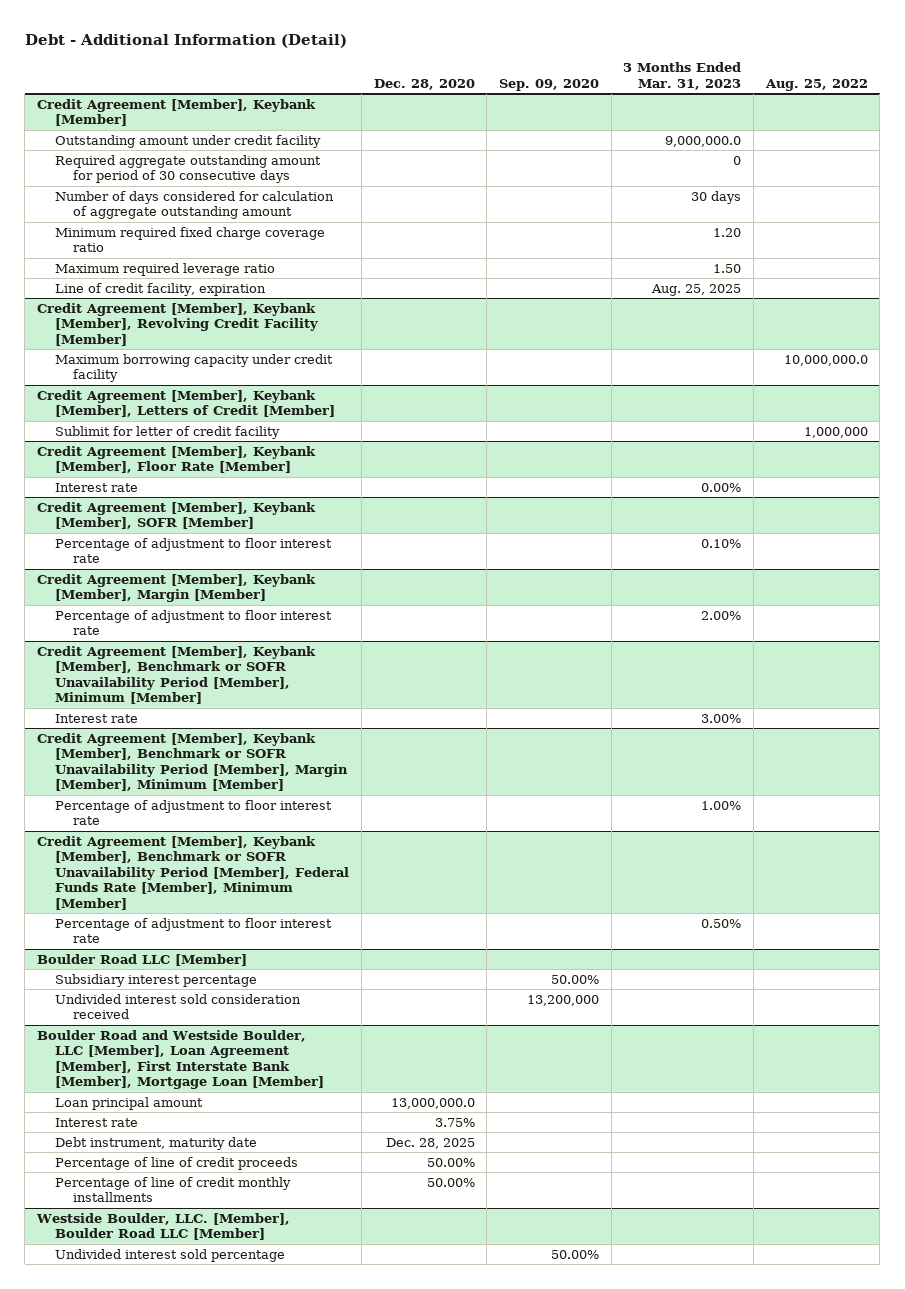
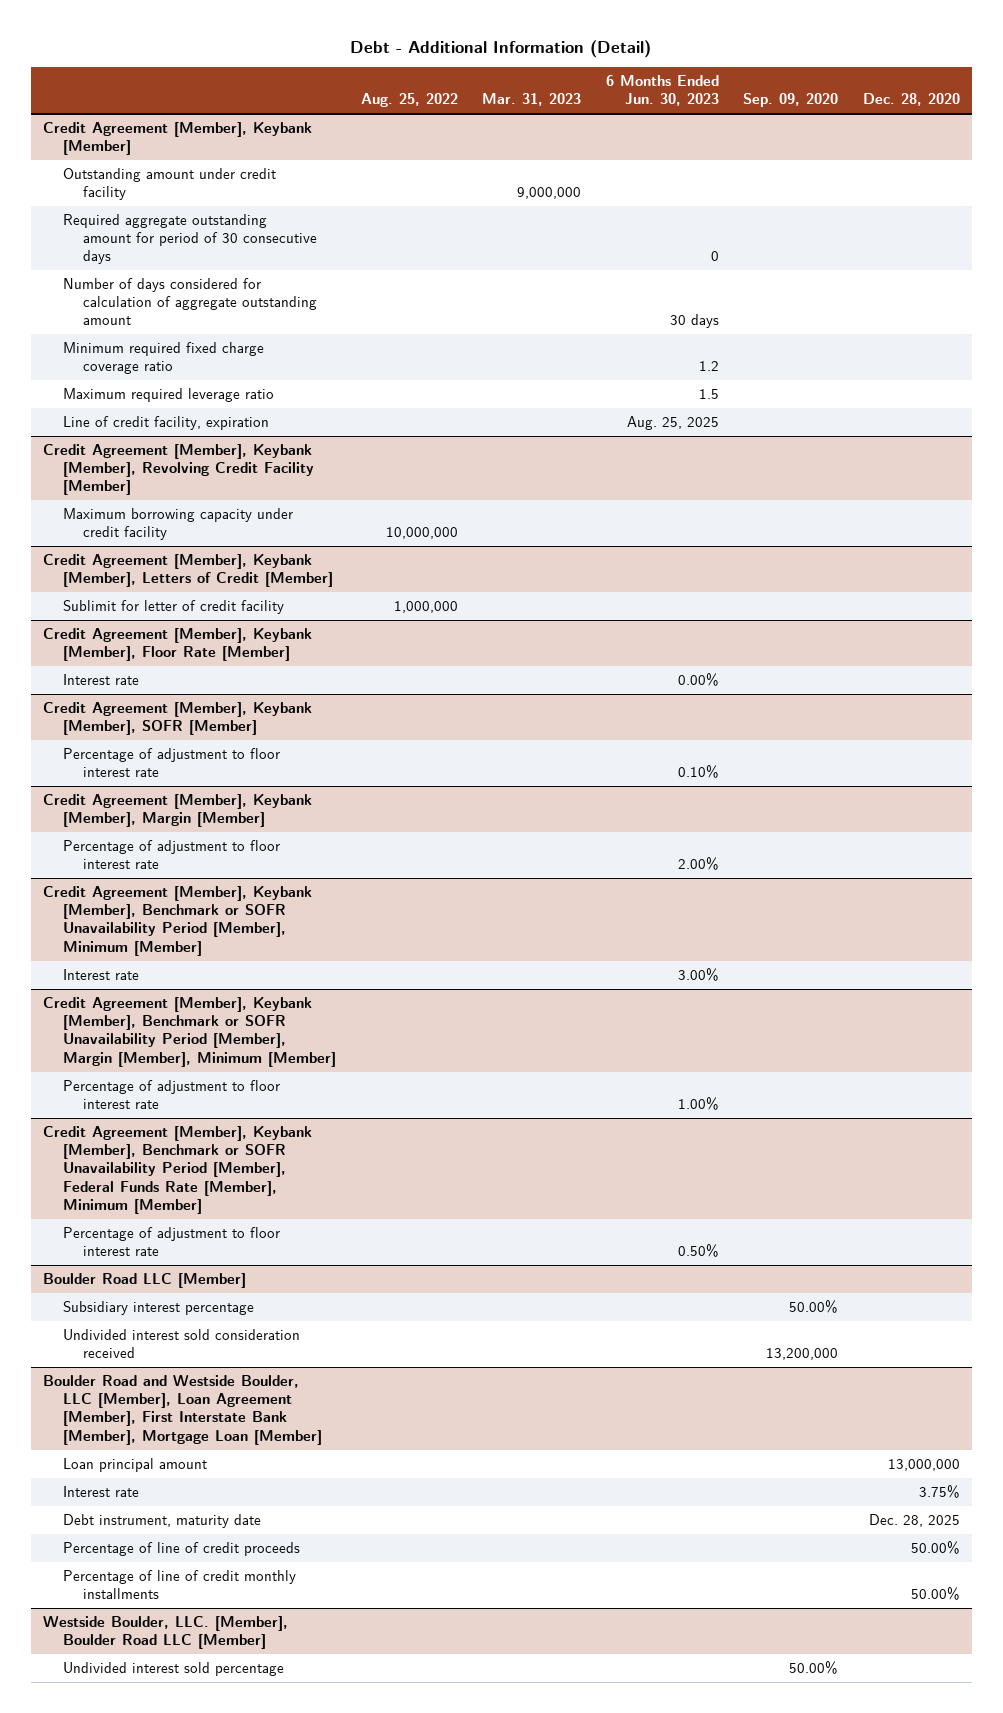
- | Dec. 28, 2020 | Sep. 09, 2020 | 3 Months Ended Mar. 31, 2023 | Aug. 25, 2022
+ | Aug. 25, 2022 | Mar. 31, 2023 | 6 Months Ended Jun. 30, 2023 | Sep. 09, 2020 | Dec. 28, 2020
@ Credit Agreement [Member], Keybank [Member], Revolving Credit Facility [Member]
- Maximum borrowing capacity under credit facility | | | | 10,000,000.0
+ Maximum borrowing capacity under credit facility | 10,000,000 | | | |
@ Boulder Road and Westside Boulder, LLC [Member], Loan Agreement [Member], First Interstate Bank [Member], Mortgage Loan [Member]
- Loan principal amount | 13,000,000.0 | | |
+ Loan principal amount | | | | | 13,000,000

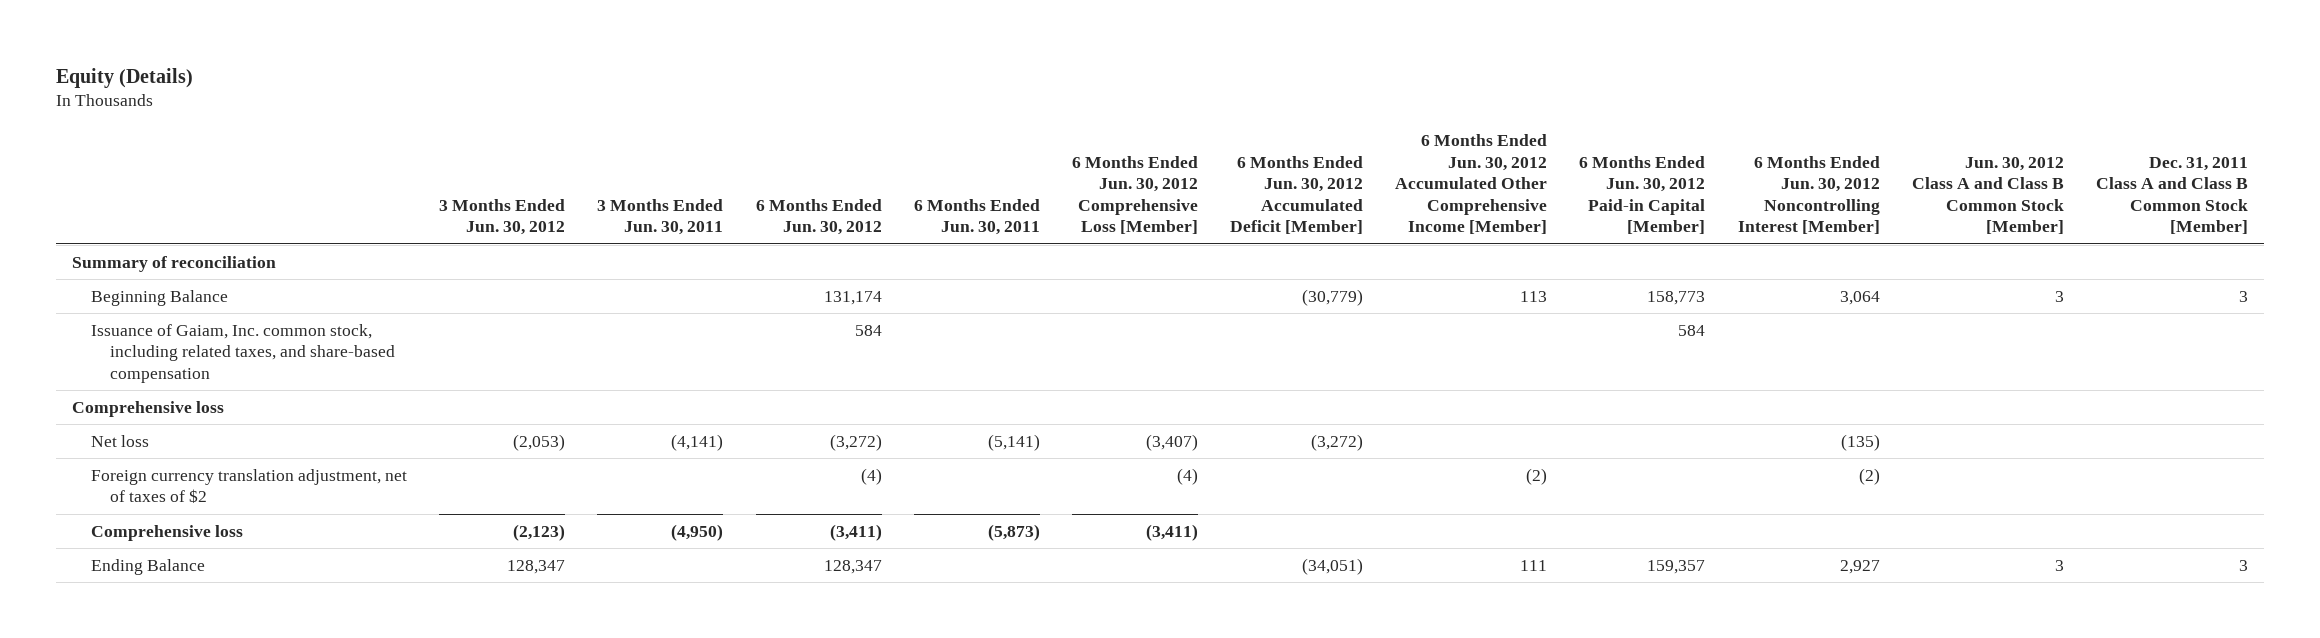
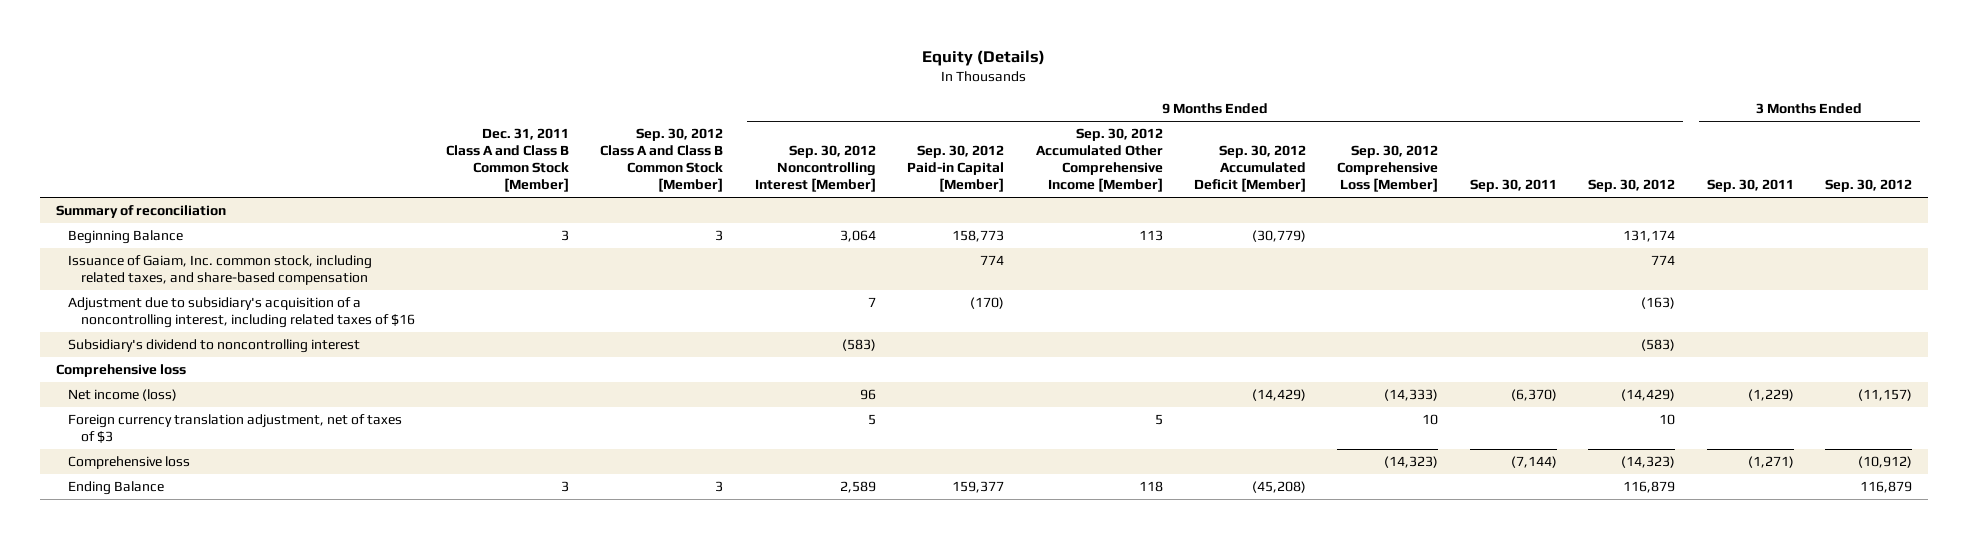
- | 3 Months Ended Jun. 30, 2012 | 3 Months Ended Jun. 30, 2011 | 6 Months Ended Jun. 30, 2012 | 6 Months Ended Jun. 30, 2011 | 6 Months Ended Jun. 30, 2012 Comprehensive Loss [Member] | 6 Months Ended Jun. 30, 2012 Accumulated Deficit [Member] | 6 Months Ended Jun. 30, 2012 Accumulated Other Comprehensive Income [Member] | 6 Months Ended Jun. 30, 2012 Paid-in Capital [Member] | 6 Months Ended Jun. 30, 2012 Noncontrolling Interest [Member] | Jun. 30, 2012 Class A and Class B Common Stock [Member] | Dec. 31, 2011 Class A and Class B Common Stock [Member]
+ | Dec. 31, 2011 Class A and Class B Common Stock [Member] | Sep. 30, 2012 Class A and Class B Common Stock [Member] | 9 Months Ended Sep. 30, 2012 Noncontrolling Interest [Member] | 9 Months Ended Sep. 30, 2012 Paid-in Capital [Member] | 9 Months Ended Sep. 30, 2012 Accumulated Other Comprehensive Income [Member] | 9 Months Ended Sep. 30, 2012 Accumulated Deficit [Member] | 9 Months Ended Sep. 30, 2012 Comprehensive Loss [Member] | 9 Months Ended Sep. 30, 2011 | 9 Months Ended Sep. 30, 2012 | 3 Months Ended Sep. 30, 2011 | 3 Months Ended Sep. 30, 2012
+ Adjustment due to subsidiary's acquisition of a noncontrolling interest, including related taxes of $16 | | | 7 | (170) | | | | | (163) | |
+ Subsidiary's dividend to noncontrolling interest | | | (583) | | | | | | (583) | |
- Net loss | (2,053) | (4,141) | (3,272) | (5,141) | (3,407) | (3,272) | | | (135) | |
- Foreign currency translation adjustment, net of taxes of $2 | | | (4) | | (4) | | (2) | | (2) | |
+ Net income (loss) | | | 96 | | | (14,429) | (14,333) | (6,370) | (14,429) | (1,229) | (11,157)
+ Foreign currency translation adjustment, net of taxes of $3 | | | 5 | | 5 | | 10 | | 10 | |

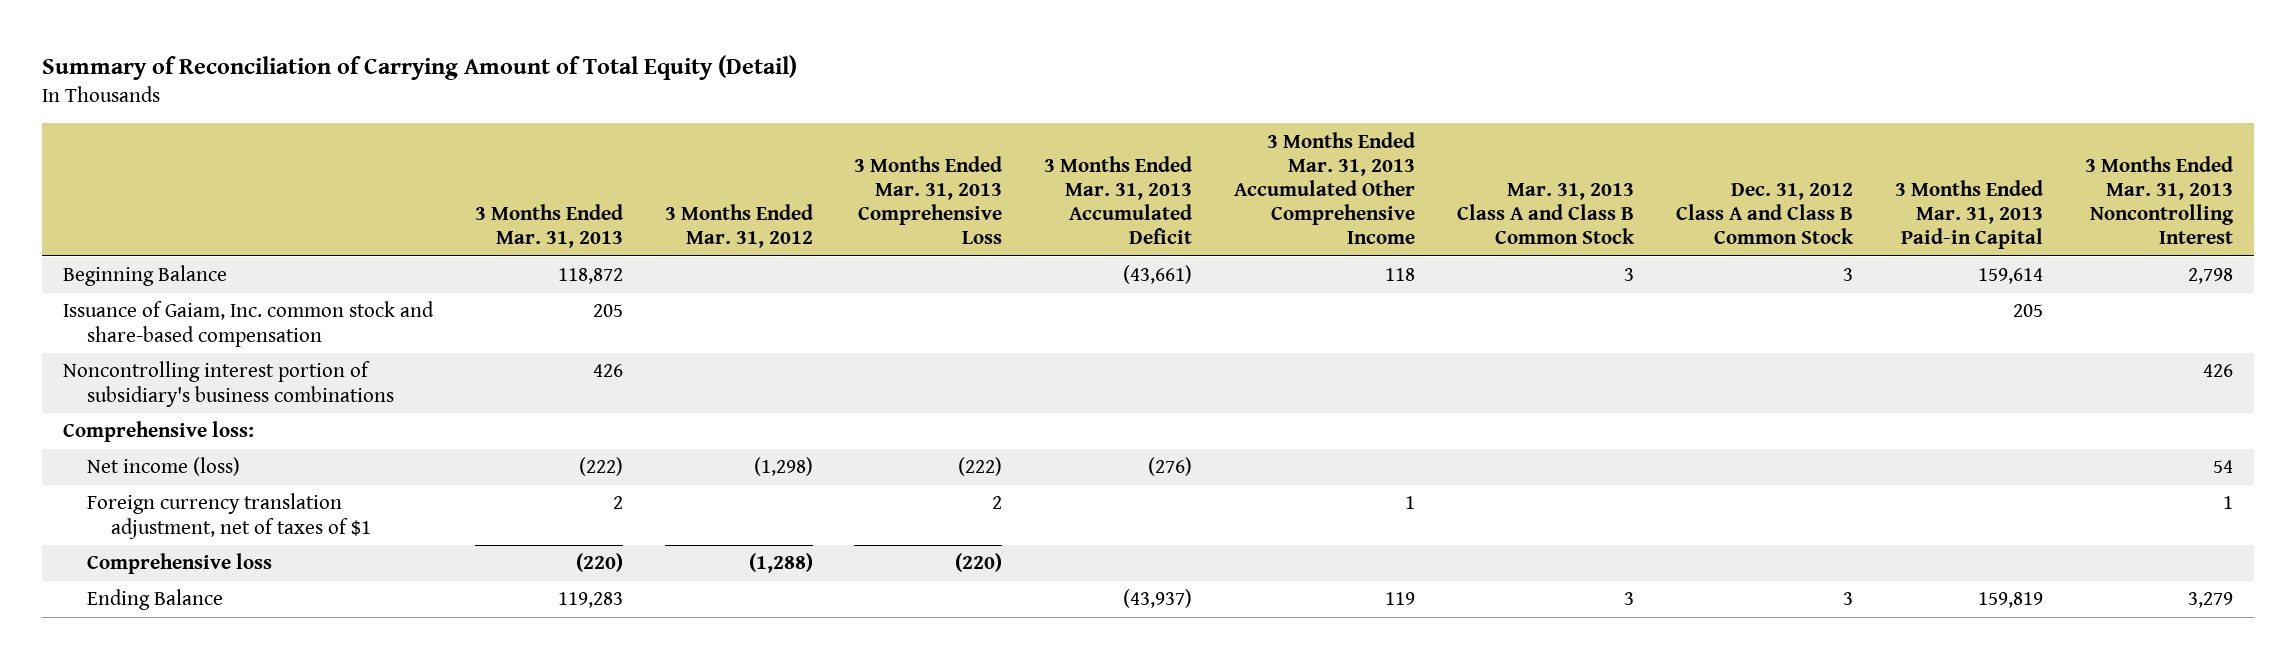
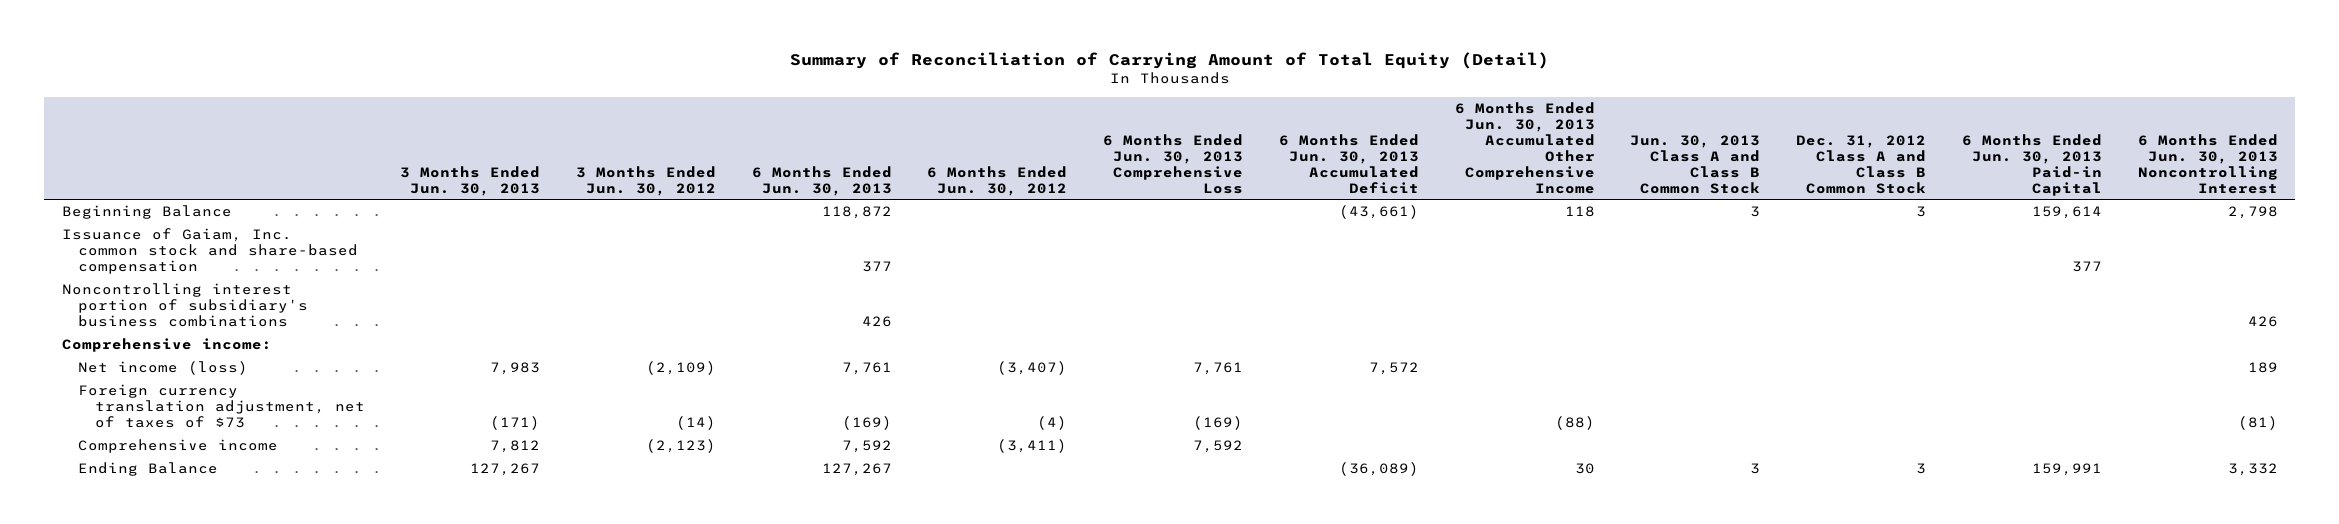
- | 3 Months Ended Mar. 31, 2013 | 3 Months Ended Mar. 31, 2012 | 3 Months Ended Mar. 31, 2013 Comprehensive Loss | 3 Months Ended Mar. 31, 2013 Accumulated Deficit | 3 Months Ended Mar. 31, 2013 Accumulated Other Comprehensive Income | Mar. 31, 2013 Class A and Class B Common Stock | Dec. 31, 2012 Class A and Class B Common Stock | 3 Months Ended Mar. 31, 2013 Paid-in Capital | 3 Months Ended Mar. 31, 2013 Noncontrolling Interest
+ | 3 Months Ended Jun. 30, 2013 | 3 Months Ended Jun. 30, 2012 | 6 Months Ended Jun. 30, 2013 | 6 Months Ended Jun. 30, 2012 | 6 Months Ended Jun. 30, 2013 Comprehensive Loss | 6 Months Ended Jun. 30, 2013 Accumulated Deficit | 6 Months Ended Jun. 30, 2013 Accumulated Other Comprehensive Income | Jun. 30, 2013 Class A and Class B Common Stock | Dec. 31, 2012 Class A and Class B Common Stock | 6 Months Ended Jun. 30, 2013 Paid-in Capital | 6 Months Ended Jun. 30, 2013 Noncontrolling Interest
- Comprehensive loss:
+ Comprehensive income:
- Foreign currency translation adjustment, net of taxes of $1 | 2 | | 2 | | 1 | | | | 1
- Comprehensive loss | (220) | (1,288) | (220) | | | | | |
+ Foreign currency translation adjustment, net of taxes of $73 | (171) | (14) | (169) | (4) | (169) | | (88) | | | | (81)
+ Comprehensive income | 7,812 | (2,123) | 7,592 | (3,411) | 7,592 | | | | | |

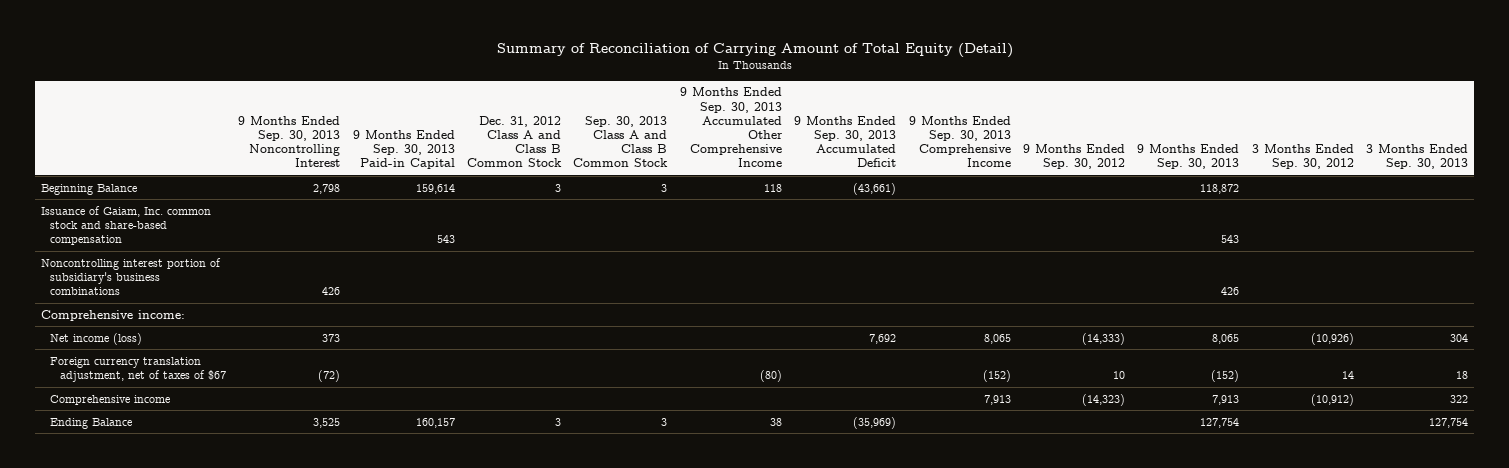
- | 3 Months Ended Jun. 30, 2013 | 3 Months Ended Jun. 30, 2012 | 6 Months Ended Jun. 30, 2013 | 6 Months Ended Jun. 30, 2012 | 6 Months Ended Jun. 30, 2013 Comprehensive Loss | 6 Months Ended Jun. 30, 2013 Accumulated Deficit | 6 Months Ended Jun. 30, 2013 Accumulated Other Comprehensive Income | Jun. 30, 2013 Class A and Class B Common Stock | Dec. 31, 2012 Class A and Class B Common Stock | 6 Months Ended Jun. 30, 2013 Paid-in Capital | 6 Months Ended Jun. 30, 2013 Noncontrolling Interest
+ | 9 Months Ended Sep. 30, 2013 Noncontrolling Interest | 9 Months Ended Sep. 30, 2013 Paid-in Capital | Dec. 31, 2012 Class A and Class B Common Stock | Sep. 30, 2013 Class A and Class B Common Stock | 9 Months Ended Sep. 30, 2013 Accumulated Other Comprehensive Income | 9 Months Ended Sep. 30, 2013 Accumulated Deficit | 9 Months Ended Sep. 30, 2013 Comprehensive Income | 9 Months Ended Sep. 30, 2012 | 9 Months Ended Sep. 30, 2013 | 3 Months Ended Sep. 30, 2012 | 3 Months Ended Sep. 30, 2013
- Foreign currency translation adjustment, net of taxes of $73 | (171) | (14) | (169) | (4) | (169) | | (88) | | | | (81)
+ Foreign currency translation adjustment, net of taxes of $67 | (72) | | | | (80) | | (152) | 10 | (152) | 14 | 18

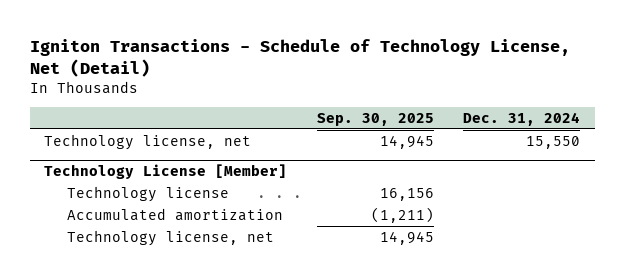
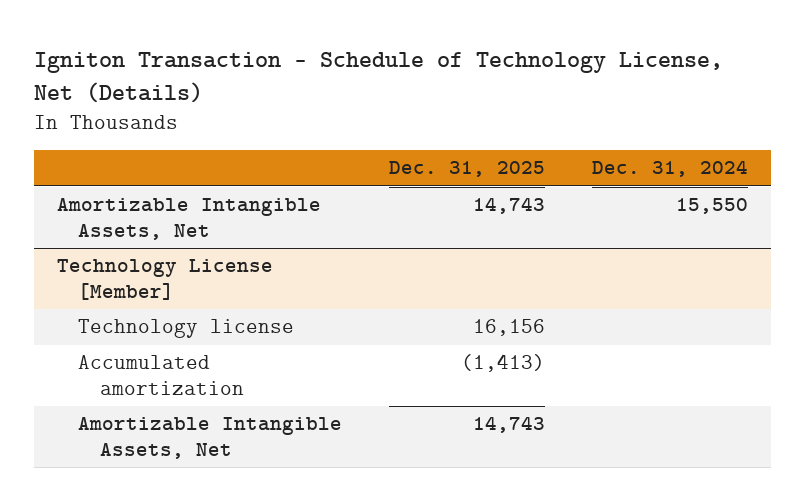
- Igniton Transactions - Schedule of Technology License, Net (Detail)
+ Igniton Transaction - Schedule of Technology License, Net (Details)
- | Sep. 30, 2025 | Dec. 31, 2024
+ | Dec. 31, 2025 | Dec. 31, 2024
- Technology license, net | 14,945 | 15,550
+ Amortizable Intangible Assets, Net | 14,743 | 15,550
@ Technology License [Member]
- Technology license, net | 14,945 |
+ Amortizable Intangible Assets, Net | 14,743 |

